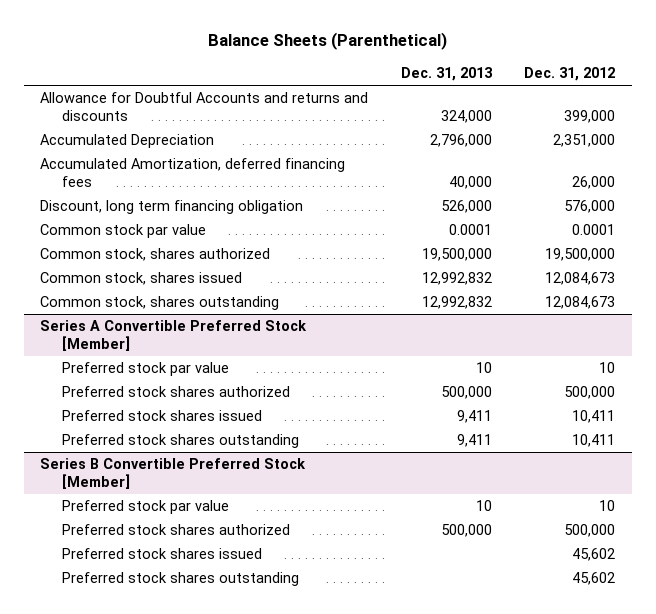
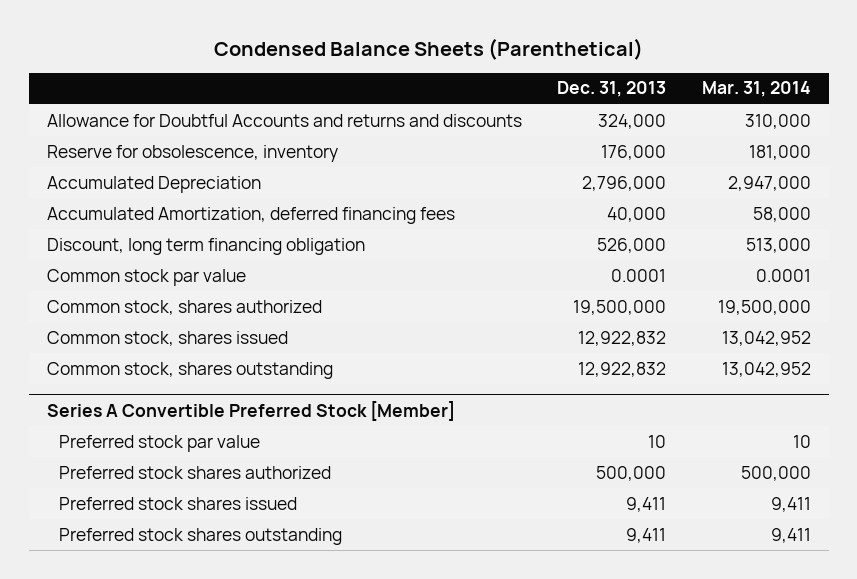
- Balance Sheets (Parenthetical)
+ Condensed Balance Sheets (Parenthetical)
- | Dec. 31, 2013 | Dec. 31, 2012
+ | Dec. 31, 2013 | Mar. 31, 2014
+ Reserve for obsolescence, inventory | 176,000 | 181,000
- Common stock, shares issued | 12,992,832 | 12,084,673
- Common stock, shares outstanding | 12,992,832 | 12,084,673
+ Common stock, shares issued | 12,922,832 | 13,042,952
+ Common stock, shares outstanding | 12,922,832 | 13,042,952
- Series B Convertible Preferred Stock [Member]
- Preferred stock par value | 10 | 10
- Preferred stock shares authorized | 500,000 | 500,000
- Preferred stock shares issued | | 45,602
- Preferred stock shares outstanding | | 45,602

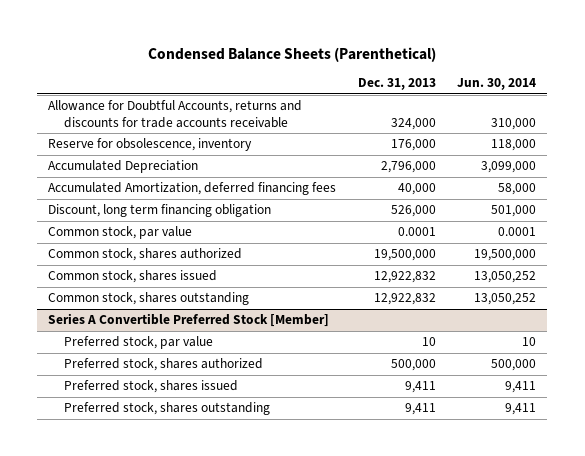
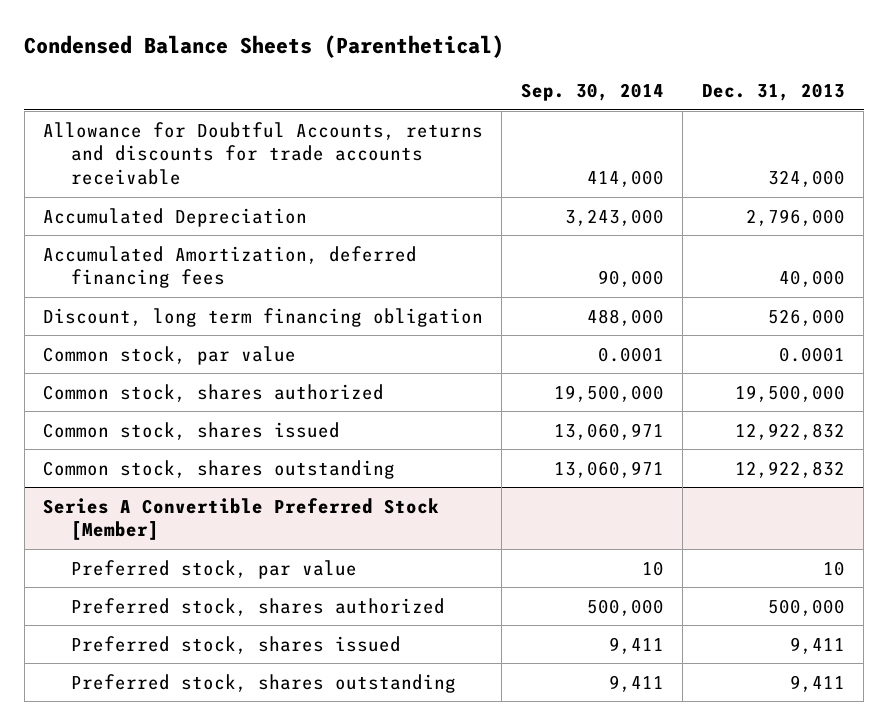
- | Dec. 31, 2013 | Jun. 30, 2014
+ | Sep. 30, 2014 | Dec. 31, 2013
- Reserve for obsolescence, inventory | 176,000 | 118,000

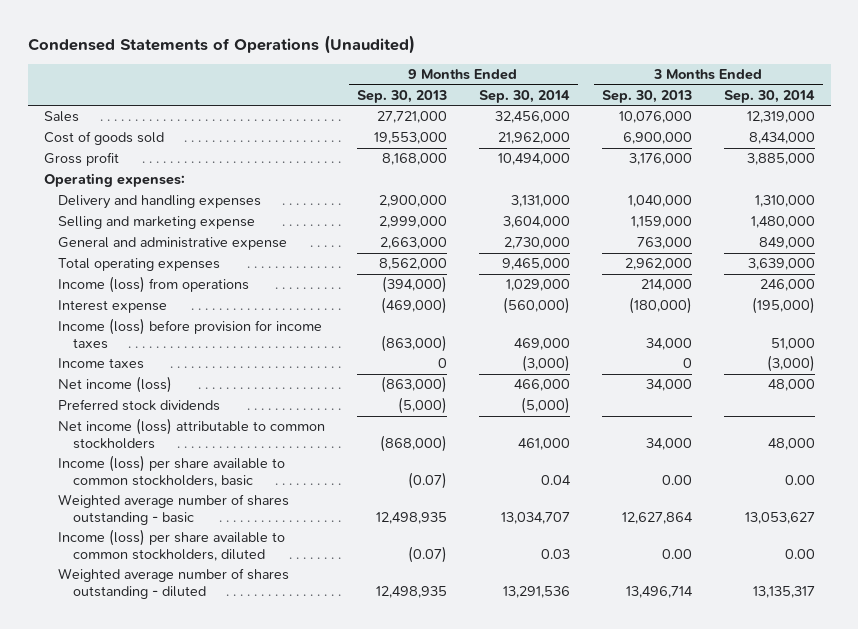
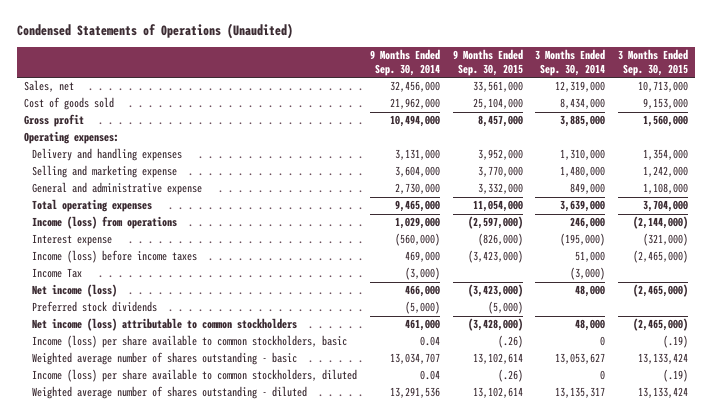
- | 9 Months Ended Sep. 30, 2013 | 9 Months Ended Sep. 30, 2014 | 3 Months Ended Sep. 30, 2013 | 3 Months Ended Sep. 30, 2014
+ | 9 Months Ended Sep. 30, 2014 | 9 Months Ended Sep. 30, 2015 | 3 Months Ended Sep. 30, 2014 | 3 Months Ended Sep. 30, 2015
- Sales | 27,721,000 | 32,456,000 | 10,076,000 | 12,319,000
+ Sales, net | 32,456,000 | 33,561,000 | 12,319,000 | 10,713,000
- Income (loss) before provision for income taxes | (863,000) | 469,000 | 34,000 | 51,000
- Income taxes | 0 | (3,000) | 0 | (3,000)
+ Income (loss) before income taxes | 469,000 | (3,423,000) | 51,000 | (2,465,000)
+ Income Tax | (3,000) | | (3,000) |
- Income (loss) per share available to common stockholders, basic | (0.07) | 0.04 | 0.00 | 0.00
+ Income (loss) per share available to common stockholders, basic | 0.04 | (.26) | 0 | (.19)
- Income (loss) per share available to common stockholders, diluted | (0.07) | 0.03 | 0.00 | 0.00
+ Income (loss) per share available to common stockholders, diluted | 0.04 | (.26) | 0 | (.19)

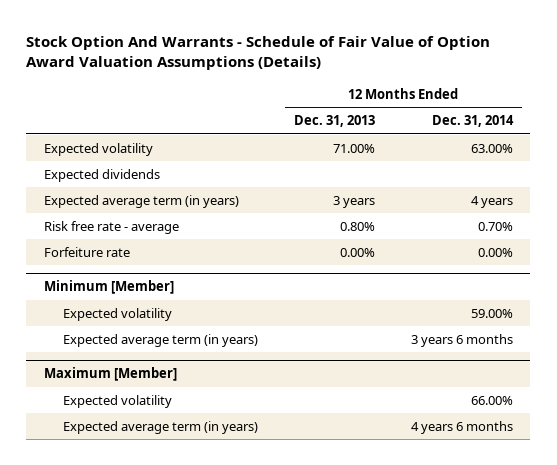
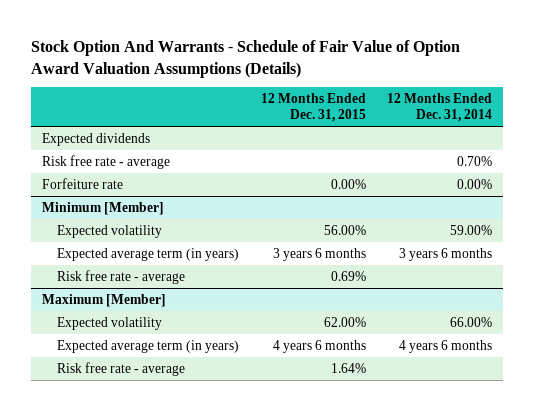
- | 12 Months Ended Dec. 31, 2013 | 12 Months Ended Dec. 31, 2014
+ | 12 Months Ended Dec. 31, 2015 | 12 Months Ended Dec. 31, 2014
- Expected volatility | 71.00% | 63.00%
- Expected average term (in years) | 3 years | 4 years
@ Minimum [Member]
+ Risk free rate - average | 0.69% |
@ Maximum [Member]
+ Risk free rate - average | 1.64% |

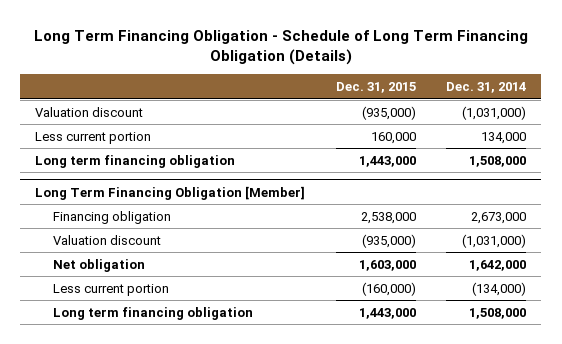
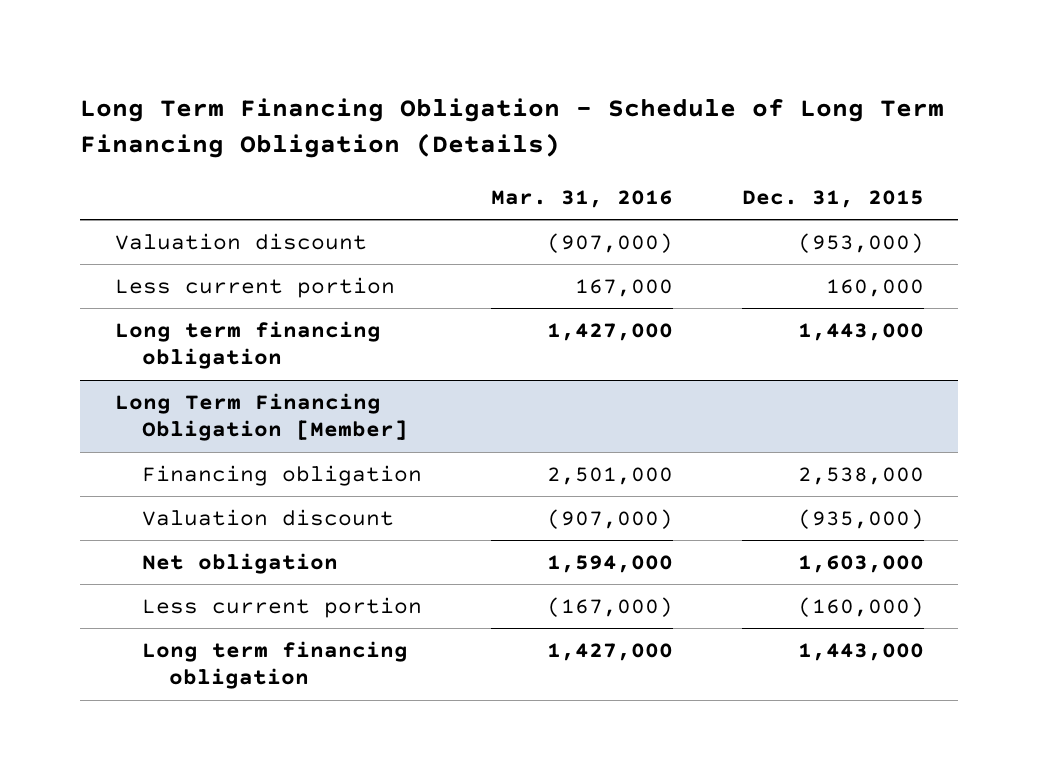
- | Dec. 31, 2015 | Dec. 31, 2014
+ | Mar. 31, 2016 | Dec. 31, 2015
- Valuation discount | (935,000) | (1,031,000)
+ Valuation discount | (907,000) | (953,000)

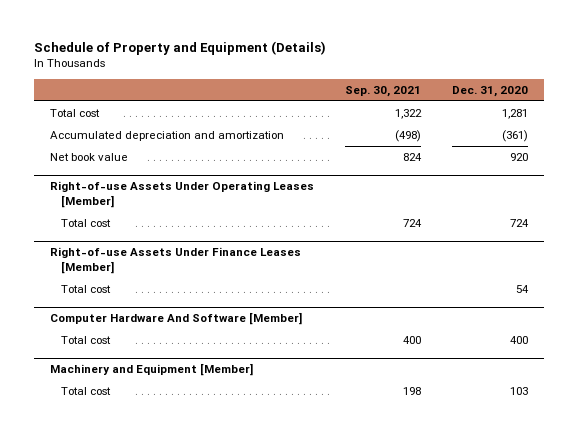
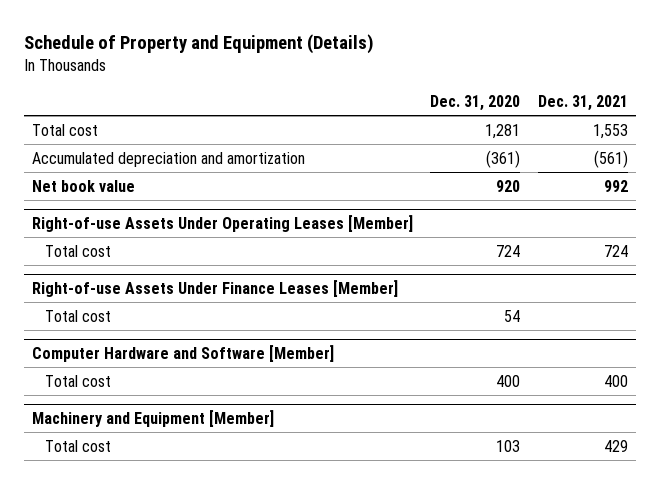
- | Sep. 30, 2021 | Dec. 31, 2020
+ | Dec. 31, 2020 | Dec. 31, 2021
- Computer Hardware And Software [Member]
+ Computer Hardware and Software [Member]

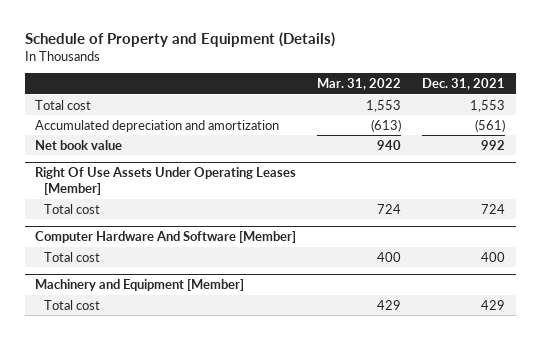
- | Dec. 31, 2020 | Dec. 31, 2021
+ | Mar. 31, 2022 | Dec. 31, 2021
- Right-of-use Assets Under Operating Leases [Member]
+ Right Of Use Assets Under Operating Leases [Member]
- Right-of-use Assets Under Finance Leases [Member]
- Total cost | 54 |
- Computer Hardware and Software [Member]
+ Computer Hardware And Software [Member]

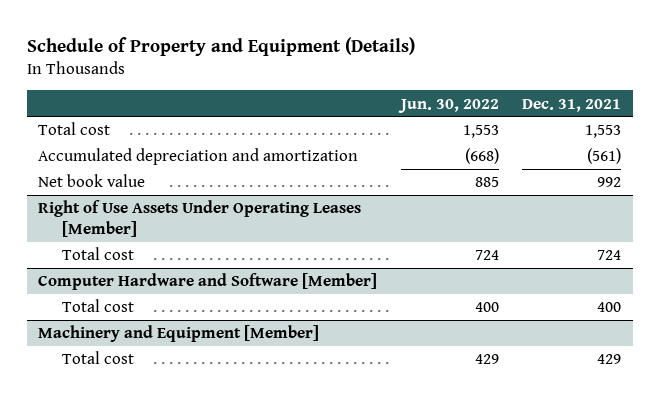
- | Mar. 31, 2022 | Dec. 31, 2021
+ | Jun. 30, 2022 | Dec. 31, 2021
- Right Of Use Assets Under Operating Leases [Member]
+ Right of Use Assets Under Operating Leases [Member]
- Computer Hardware And Software [Member]
+ Computer Hardware and Software [Member]

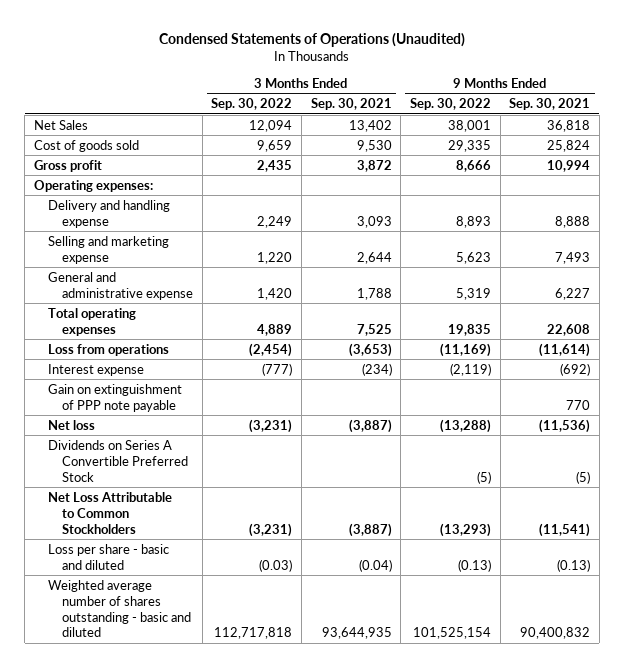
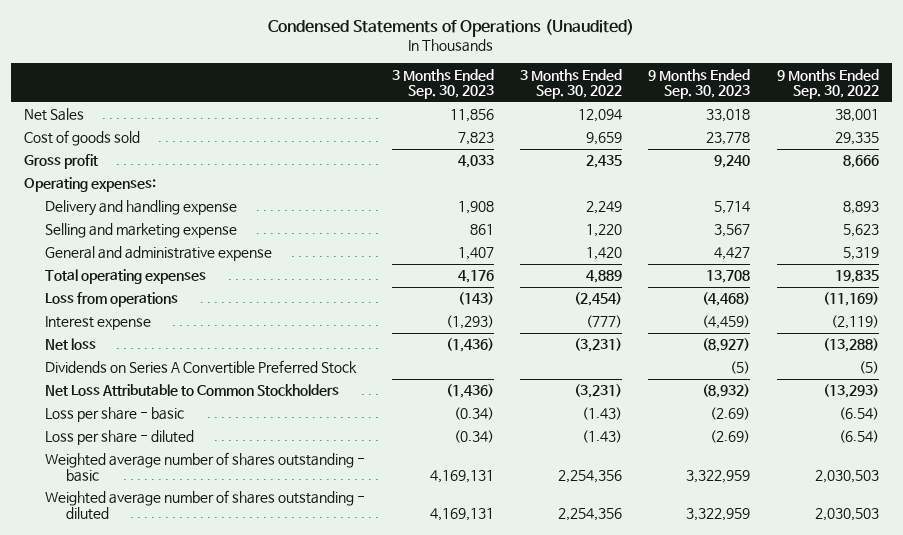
- | 3 Months Ended Sep. 30, 2022 | 3 Months Ended Sep. 30, 2021 | 9 Months Ended Sep. 30, 2022 | 9 Months Ended Sep. 30, 2021
+ | 3 Months Ended Sep. 30, 2023 | 3 Months Ended Sep. 30, 2022 | 9 Months Ended Sep. 30, 2023 | 9 Months Ended Sep. 30, 2022
- Gain on extinguishment of PPP note payable | | | | 770
- Loss per share - basic and diluted | (0.03) | (0.04) | (0.13) | (0.13)
- Weighted average number of shares outstanding - basic and diluted | 112,717,818 | 93,644,935 | 101,525,154 | 90,400,832
+ Loss per share - basic | (0.34) | (1.43) | (2.69) | (6.54)
+ Loss per share - diluted | (0.34) | (1.43) | (2.69) | (6.54)
+ Weighted average number of shares outstanding - basic | 4,169,131 | 2,254,356 | 3,322,959 | 2,030,503
+ Weighted average number of shares outstanding - diluted | 4,169,131 | 2,254,356 | 3,322,959 | 2,030,503

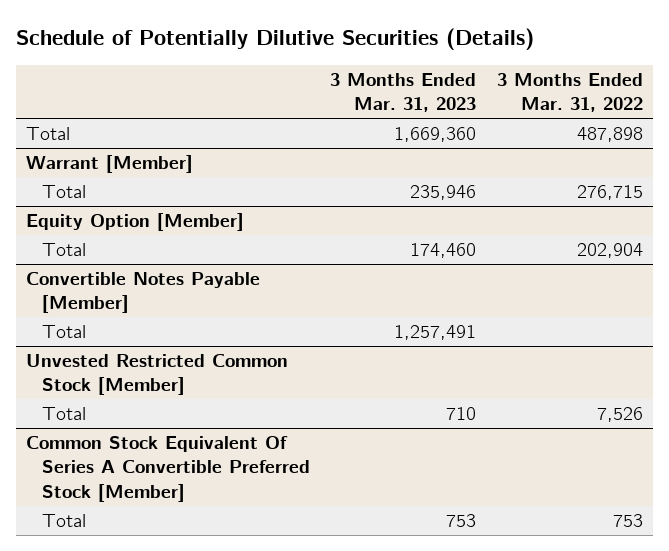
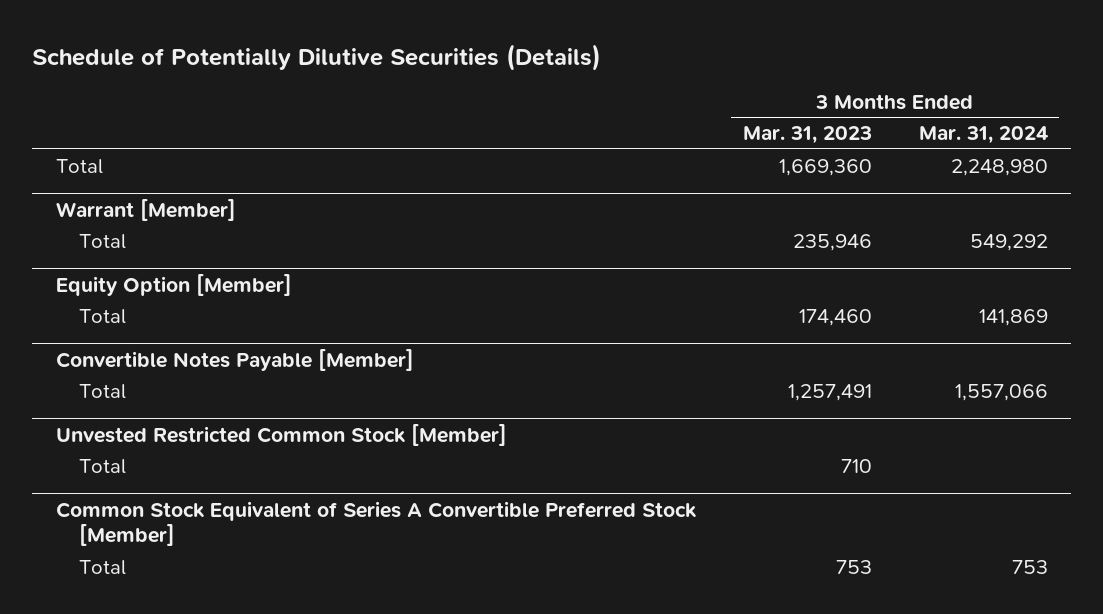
- | 3 Months Ended Mar. 31, 2023 | 3 Months Ended Mar. 31, 2022
+ | 3 Months Ended Mar. 31, 2023 | 3 Months Ended Mar. 31, 2024
- Common Stock Equivalent Of Series A Convertible Preferred Stock [Member]
+ Common Stock Equivalent of Series A Convertible Preferred Stock [Member]

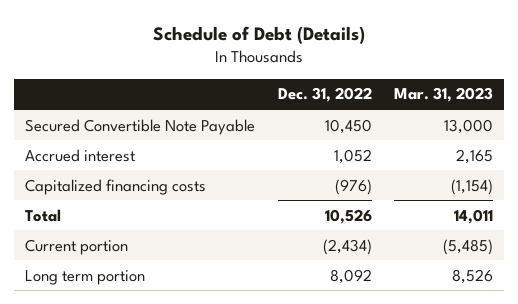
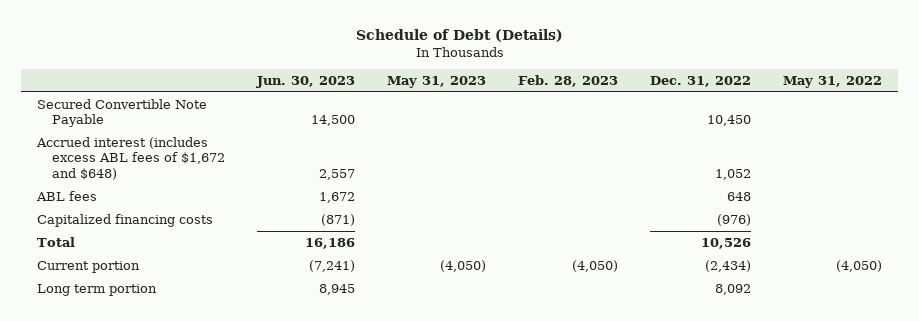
- | Dec. 31, 2022 | Mar. 31, 2023
+ | Jun. 30, 2023 | May 31, 2023 | Feb. 28, 2023 | Dec. 31, 2022 | May 31, 2022
- Accrued interest | 1,052 | 2,165
+ Accrued interest (includes excess ABL fees of $1,672 and $648) | 2,557 | | | 1,052 |
+ ABL fees | 1,672 | | | 648 |

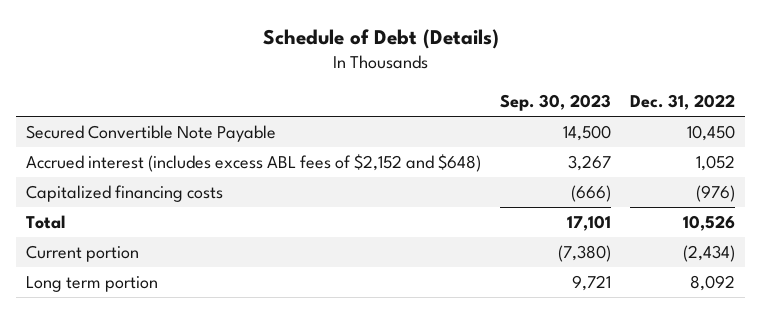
- | Jun. 30, 2023 | May 31, 2023 | Feb. 28, 2023 | Dec. 31, 2022 | May 31, 2022
+ | Sep. 30, 2023 | Dec. 31, 2022
- Accrued interest (includes excess ABL fees of $1,672 and $648) | 2,557 | | | 1,052 |
- ABL fees | 1,672 | | | 648 |
+ Accrued interest (includes excess ABL fees of $2,152 and $648) | 3,267 | 1,052

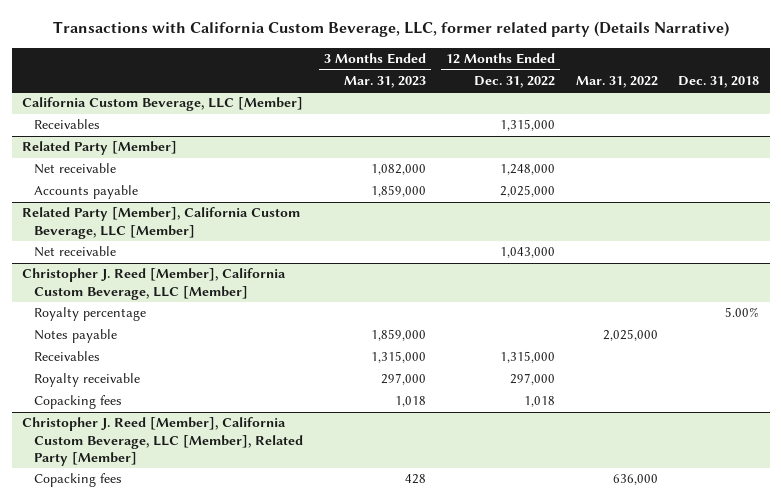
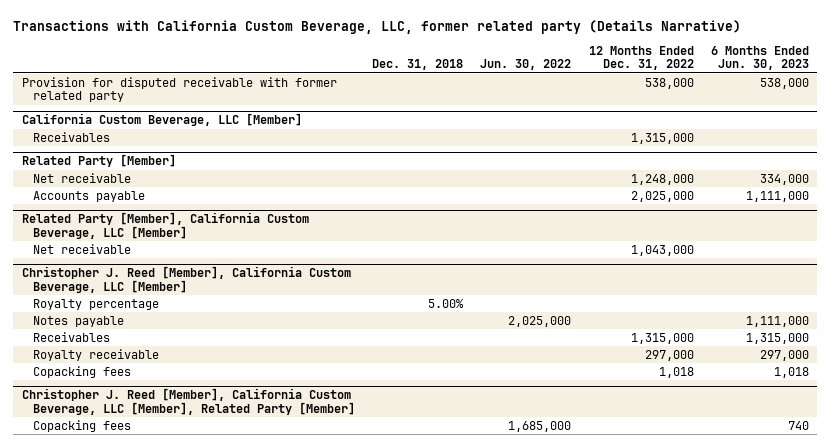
- | 3 Months Ended Mar. 31, 2023 | 12 Months Ended Dec. 31, 2022 | Mar. 31, 2022 | Dec. 31, 2018
+ | Dec. 31, 2018 | Jun. 30, 2022 | 12 Months Ended Dec. 31, 2022 | 6 Months Ended Jun. 30, 2023
+ Provision for disputed receivable with former related party | | | 538,000 | 538,000

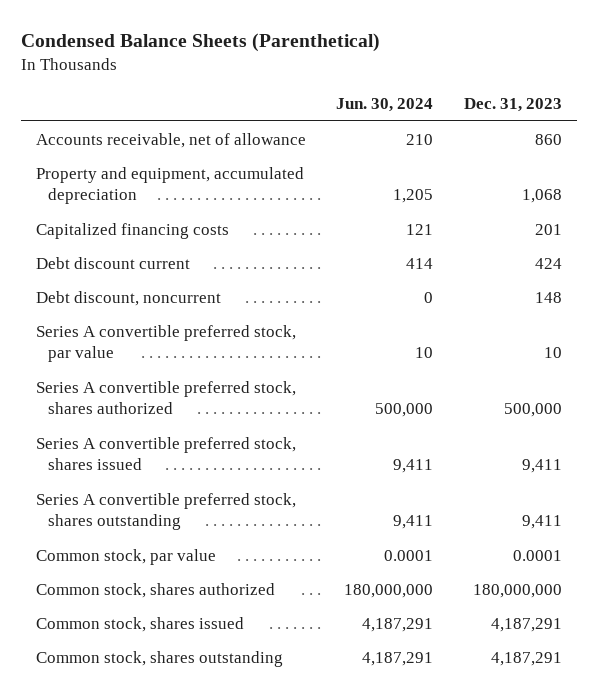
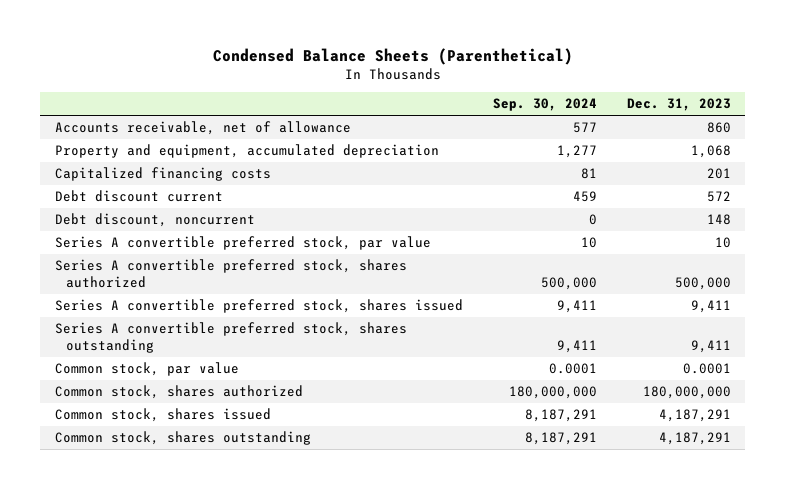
- | Jun. 30, 2024 | Dec. 31, 2023
+ | Sep. 30, 2024 | Dec. 31, 2023
- Debt discount current | 414 | 424
+ Debt discount current | 459 | 572

